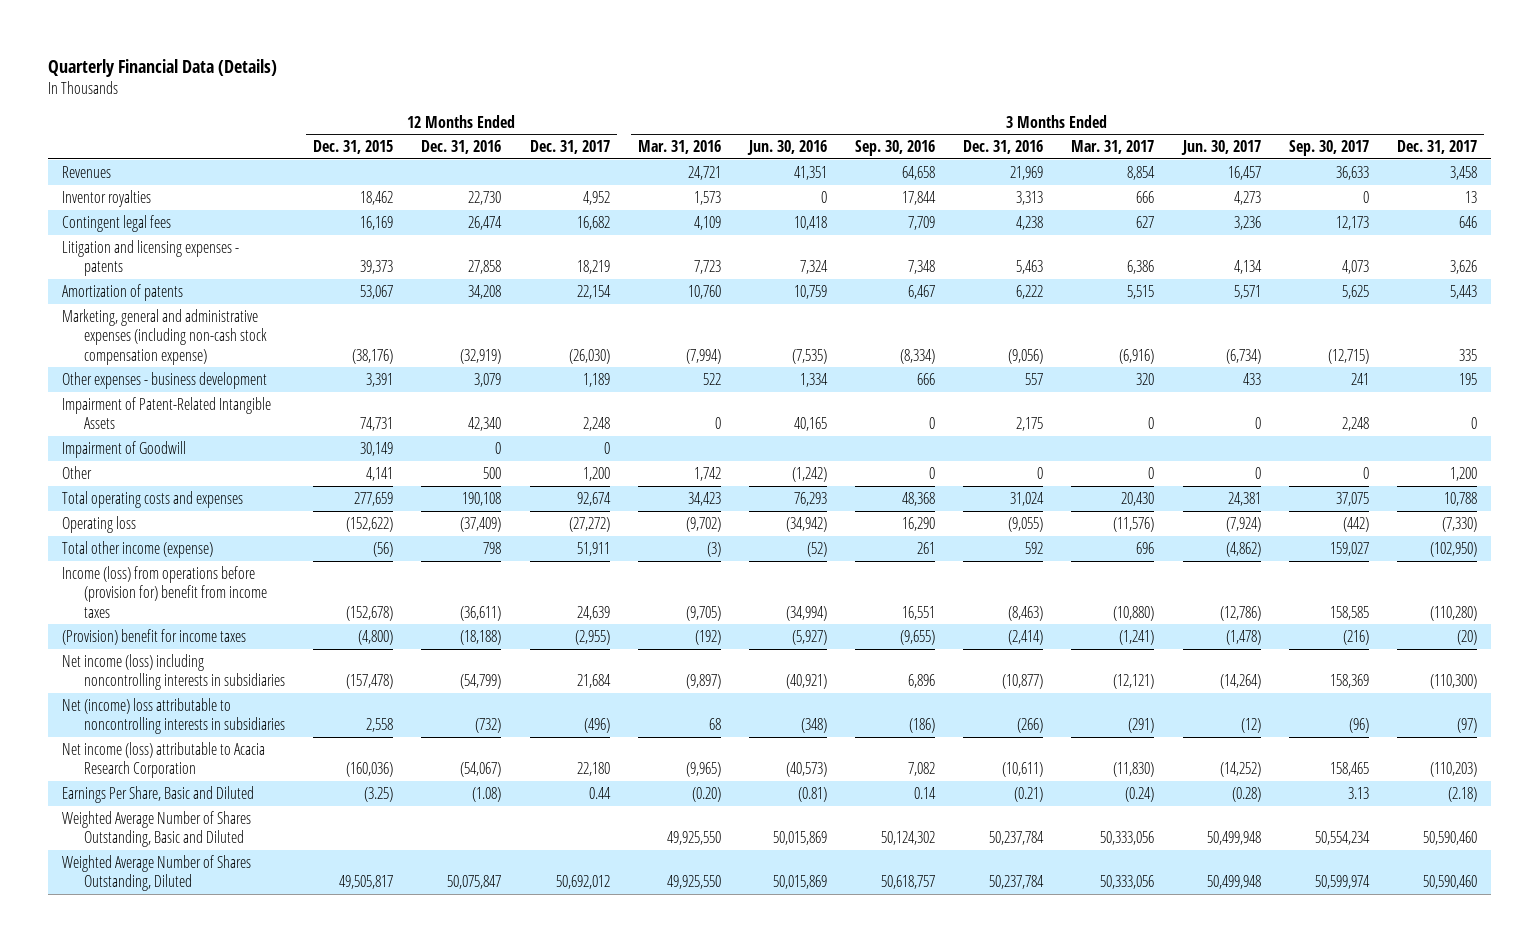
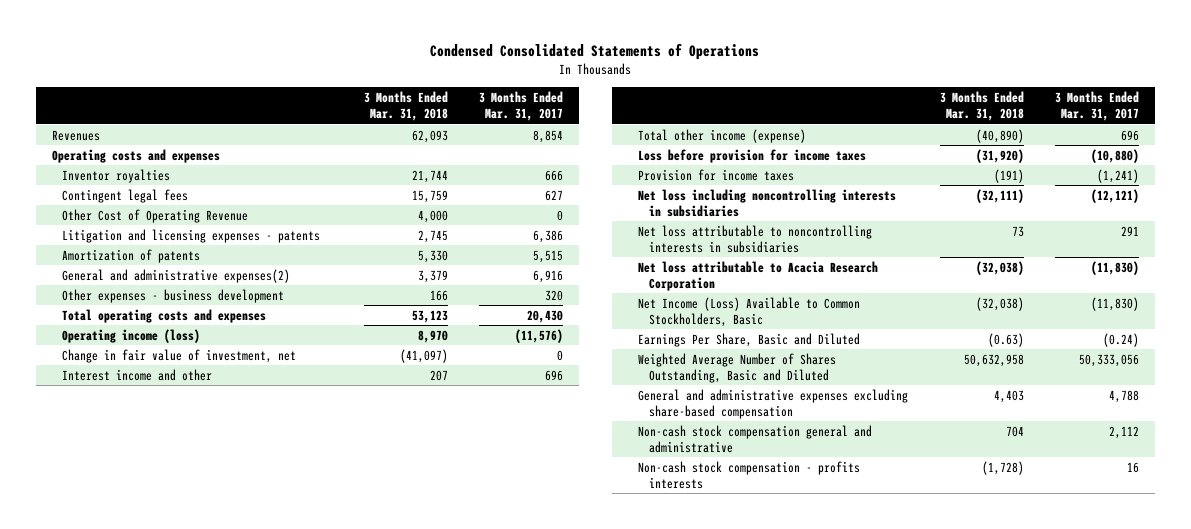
- Quarterly Financial Data (Details)
+ Condensed Consolidated Statements of Operations
- | 12 Months Ended Dec. 31, 2015 | 12 Months Ended Dec. 31, 2016 | 12 Months Ended Dec. 31, 2017 | 3 Months Ended Mar. 31, 2016 | 3 Months Ended Jun. 30, 2016 | 3 Months Ended Sep. 30, 2016 | 3 Months Ended Dec. 31, 2016 | 3 Months Ended Mar. 31, 2017 | 3 Months Ended Jun. 30, 2017 | 3 Months Ended Sep. 30, 2017 | 3 Months Ended Dec. 31, 2017
+ | 3 Months Ended Mar. 31, 2018 | 3 Months Ended Mar. 31, 2017
+ Operating costs and expenses
+ Other Cost of Operating Revenue | 4,000 | 0
- Marketing, general and administrative expenses (including non-cash stock compensation expense) | (38,176) | (32,919) | (26,030) | (7,994) | (7,535) | (8,334) | (9,056) | (6,916) | (6,734) | (12,715) | 335
+ General and administrative expenses(2) | 3,379 | 6,916
- Impairment of Patent-Related Intangible Assets | 74,731 | 42,340 | 2,248 | 0 | 40,165 | 0 | 2,175 | 0 | 0 | 2,248 | 0
- Impairment of Goodwill | 30,149 | 0 | 0 | | | | | | | |
- Other | 4,141 | 500 | 1,200 | 1,742 | (1,242) | 0 | 0 | 0 | 0 | 0 | 1,200
- Operating loss | (152,622) | (37,409) | (27,272) | (9,702) | (34,942) | 16,290 | (9,055) | (11,576) | (7,924) | (442) | (7,330)
+ Operating income (loss) | 8,970 | (11,576)
+ Change in fair value of investment, net | (41,097) | 0
+ Interest income and other | 207 | 696
- Income (loss) from operations before (provision for) benefit from income taxes | (152,678) | (36,611) | 24,639 | (9,705) | (34,994) | 16,551 | (8,463) | (10,880) | (12,786) | 158,585 | (110,280)
- (Provision) benefit for income taxes | (4,800) | (18,188) | (2,955) | (192) | (5,927) | (9,655) | (2,414) | (1,241) | (1,478) | (216) | (20)
- Net income (loss) including noncontrolling interests in subsidiaries | (157,478) | (54,799) | 21,684 | (9,897) | (40,921) | 6,896 | (10,877) | (12,121) | (14,264) | 158,369 | (110,300)
- Net (income) loss attributable to noncontrolling interests in subsidiaries | 2,558 | (732) | (496) | 68 | (348) | (186) | (266) | (291) | (12) | (96) | (97)
- Net income (loss) attributable to Acacia Research Corporation | (160,036) | (54,067) | 22,180 | (9,965) | (40,573) | 7,082 | (10,611) | (11,830) | (14,252) | 158,465 | (110,203)
+ Loss before provision for income taxes | (31,920) | (10,880)
+ Provision for income taxes | (191) | (1,241)
+ Net loss including noncontrolling interests in subsidiaries | (32,111) | (12,121)
+ Net loss attributable to noncontrolling interests in subsidiaries | 73 | 291
+ Net loss attributable to Acacia Research Corporation | (32,038) | (11,830)
+ Net Income (Loss) Available to Common Stockholders, Basic | (32,038) | (11,830)
- Weighted Average Number of Shares Outstanding, Diluted | 49,505,817 | 50,075,847 | 50,692,012 | 49,925,550 | 50,015,869 | 50,618,757 | 50,237,784 | 50,333,056 | 50,499,948 | 50,599,974 | 50,590,460
+ General and administrative expenses excluding share-based compensation | 4,403 | 4,788
+ Non-cash stock compensation general and administrative | 704 | 2,112
+ Non-cash stock compensation - profits interests | (1,728) | 16

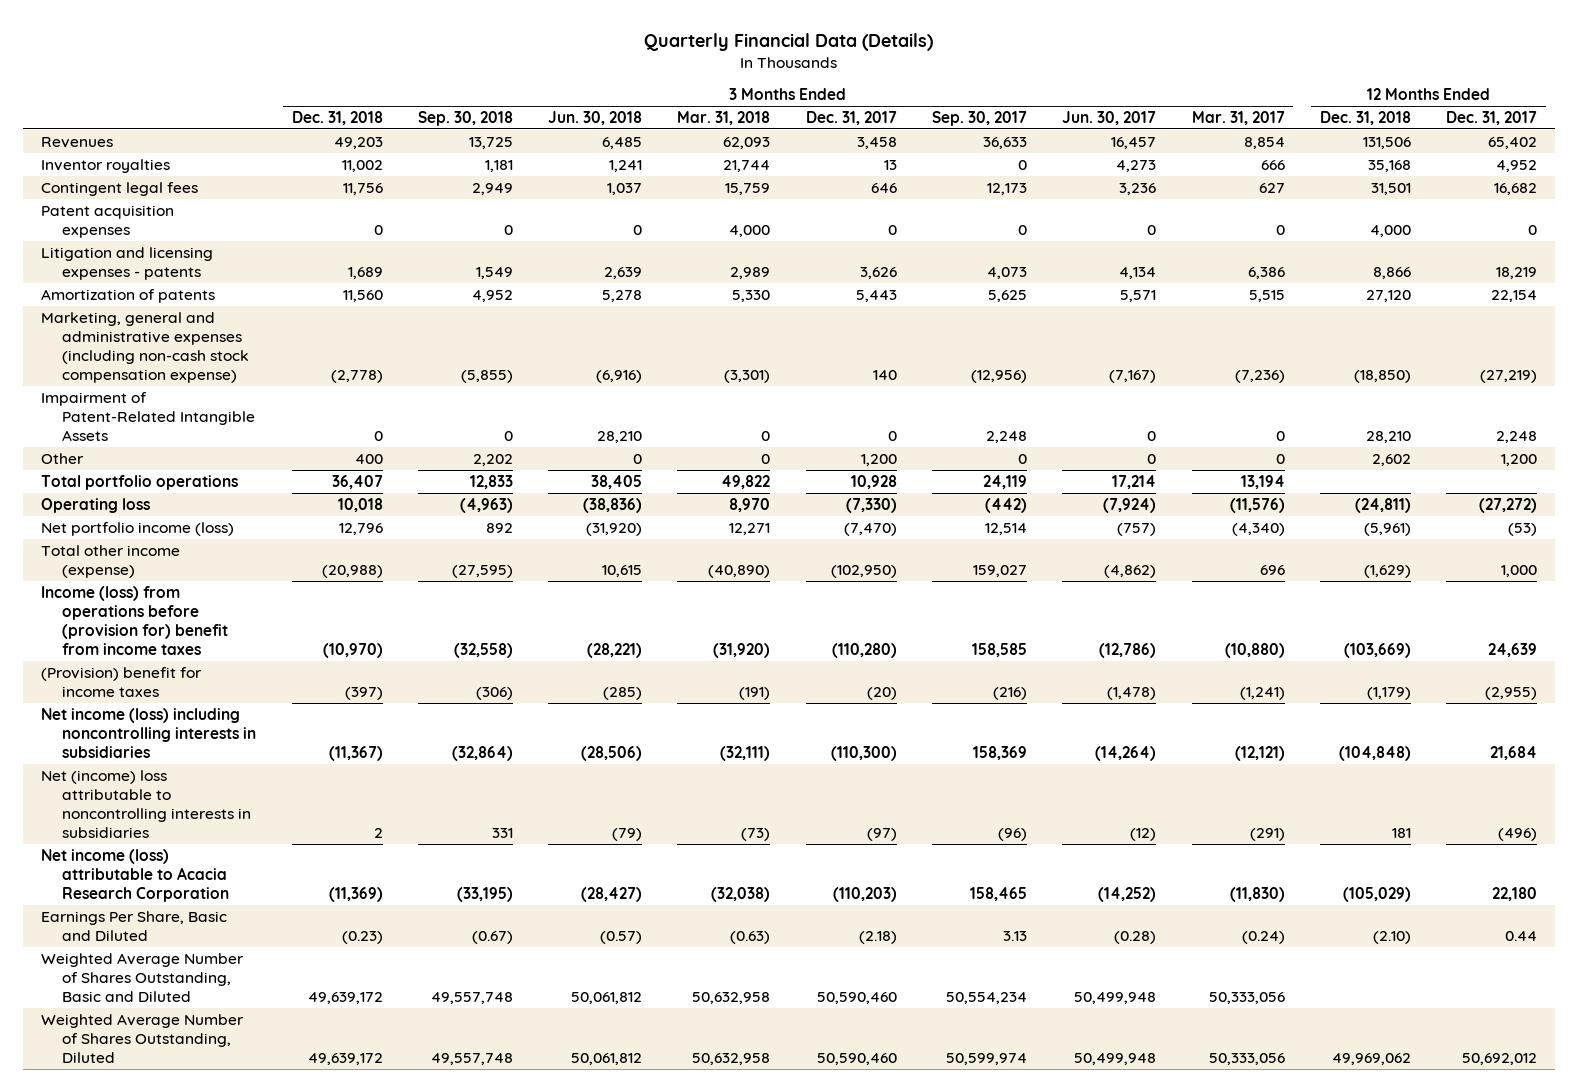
- Condensed Consolidated Statements of Operations
+ Quarterly Financial Data (Details)
- | 3 Months Ended Mar. 31, 2018 | 3 Months Ended Mar. 31, 2017
+ | 3 Months Ended Dec. 31, 2018 | 3 Months Ended Sep. 30, 2018 | 3 Months Ended Jun. 30, 2018 | 3 Months Ended Mar. 31, 2018 | 3 Months Ended Dec. 31, 2017 | 3 Months Ended Sep. 30, 2017 | 3 Months Ended Jun. 30, 2017 | 3 Months Ended Mar. 31, 2017 | 12 Months Ended Dec. 31, 2018 | 12 Months Ended Dec. 31, 2017
- Operating costs and expenses
- Other Cost of Operating Revenue | 4,000 | 0
- Litigation and licensing expenses - patents | 2,745 | 6,386
+ Patent acquisition expenses | 0 | 0 | 0 | 4,000 | 0 | 0 | 0 | 0 | 4,000 | 0
+ Litigation and licensing expenses - patents | 1,689 | 1,549 | 2,639 | 2,989 | 3,626 | 4,073 | 4,134 | 6,386 | 8,866 | 18,219
- General and administrative expenses(2) | 3,379 | 6,916
- Other expenses - business development | 166 | 320
- Total operating costs and expenses | 53,123 | 20,430
- Operating income (loss) | 8,970 | (11,576)
- Change in fair value of investment, net | (41,097) | 0
- Interest income and other | 207 | 696
+ Marketing, general and administrative expenses (including non-cash stock compensation expense) | (2,778) | (5,855) | (6,916) | (3,301) | 140 | (12,956) | (7,167) | (7,236) | (18,850) | (27,219)
+ Impairment of Patent-Related Intangible Assets | 0 | 0 | 28,210 | 0 | 0 | 2,248 | 0 | 0 | 28,210 | 2,248
+ Other | 400 | 2,202 | 0 | 0 | 1,200 | 0 | 0 | 0 | 2,602 | 1,200
+ Total portfolio operations | 36,407 | 12,833 | 38,405 | 49,822 | 10,928 | 24,119 | 17,214 | 13,194 | |
+ Operating loss | 10,018 | (4,963) | (38,836) | 8,970 | (7,330) | (442) | (7,924) | (11,576) | (24,811) | (27,272)
+ Net portfolio income (loss) | 12,796 | 892 | (31,920) | 12,271 | (7,470) | 12,514 | (757) | (4,340) | (5,961) | (53)
- Loss before provision for income taxes | (31,920) | (10,880)
- Provision for income taxes | (191) | (1,241)
- Net loss including noncontrolling interests in subsidiaries | (32,111) | (12,121)
- Net loss attributable to noncontrolling interests in subsidiaries | 73 | 291
- Net loss attributable to Acacia Research Corporation | (32,038) | (11,830)
- Net Income (Loss) Available to Common Stockholders, Basic | (32,038) | (11,830)
+ Income (loss) from operations before (provision for) benefit from income taxes | (10,970) | (32,558) | (28,221) | (31,920) | (110,280) | 158,585 | (12,786) | (10,880) | (103,669) | 24,639
+ (Provision) benefit for income taxes | (397) | (306) | (285) | (191) | (20) | (216) | (1,478) | (1,241) | (1,179) | (2,955)
+ Net income (loss) including noncontrolling interests in subsidiaries | (11,367) | (32,864) | (28,506) | (32,111) | (110,300) | 158,369 | (14,264) | (12,121) | (104,848) | 21,684
+ Net (income) loss attributable to noncontrolling interests in subsidiaries | 2 | 331 | (79) | (73) | (97) | (96) | (12) | (291) | 181 | (496)
+ Net income (loss) attributable to Acacia Research Corporation | (11,369) | (33,195) | (28,427) | (32,038) | (110,203) | 158,465 | (14,252) | (11,830) | (105,029) | 22,180
- General and administrative expenses excluding share-based compensation | 4,403 | 4,788
- Non-cash stock compensation general and administrative | 704 | 2,112
- Non-cash stock compensation - profits interests | (1,728) | 16
+ Weighted Average Number of Shares Outstanding, Diluted | 49,639,172 | 49,557,748 | 50,061,812 | 50,632,958 | 50,590,460 | 50,599,974 | 50,499,948 | 50,333,056 | 49,969,062 | 50,692,012

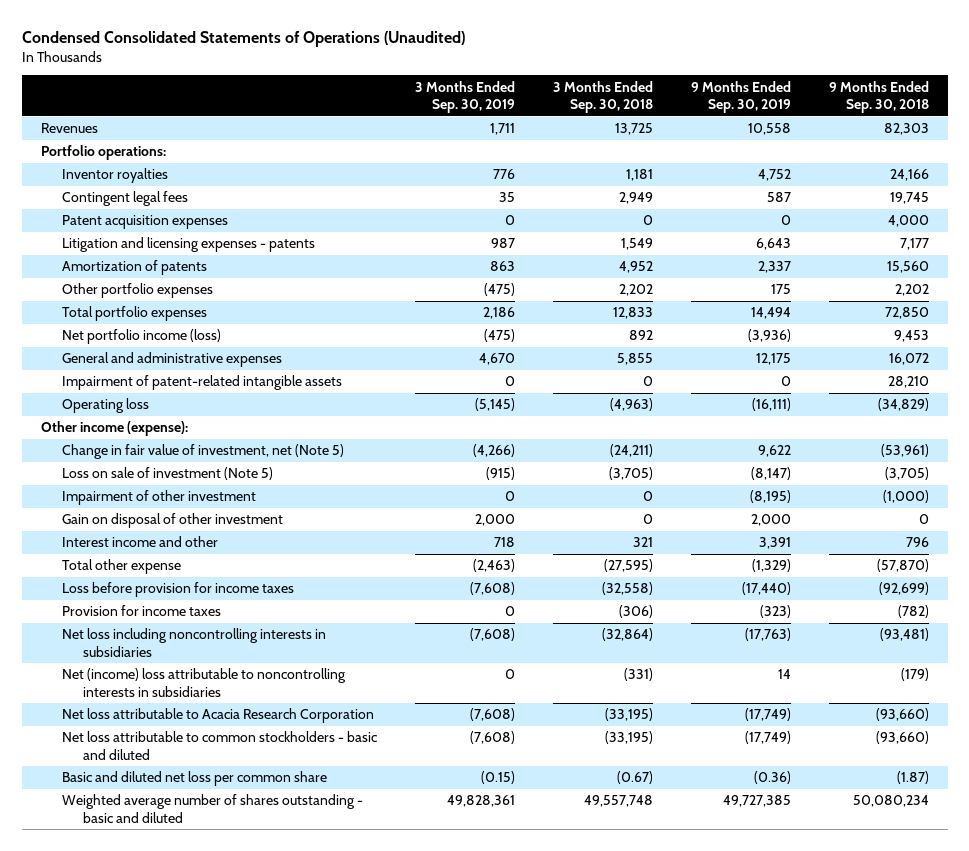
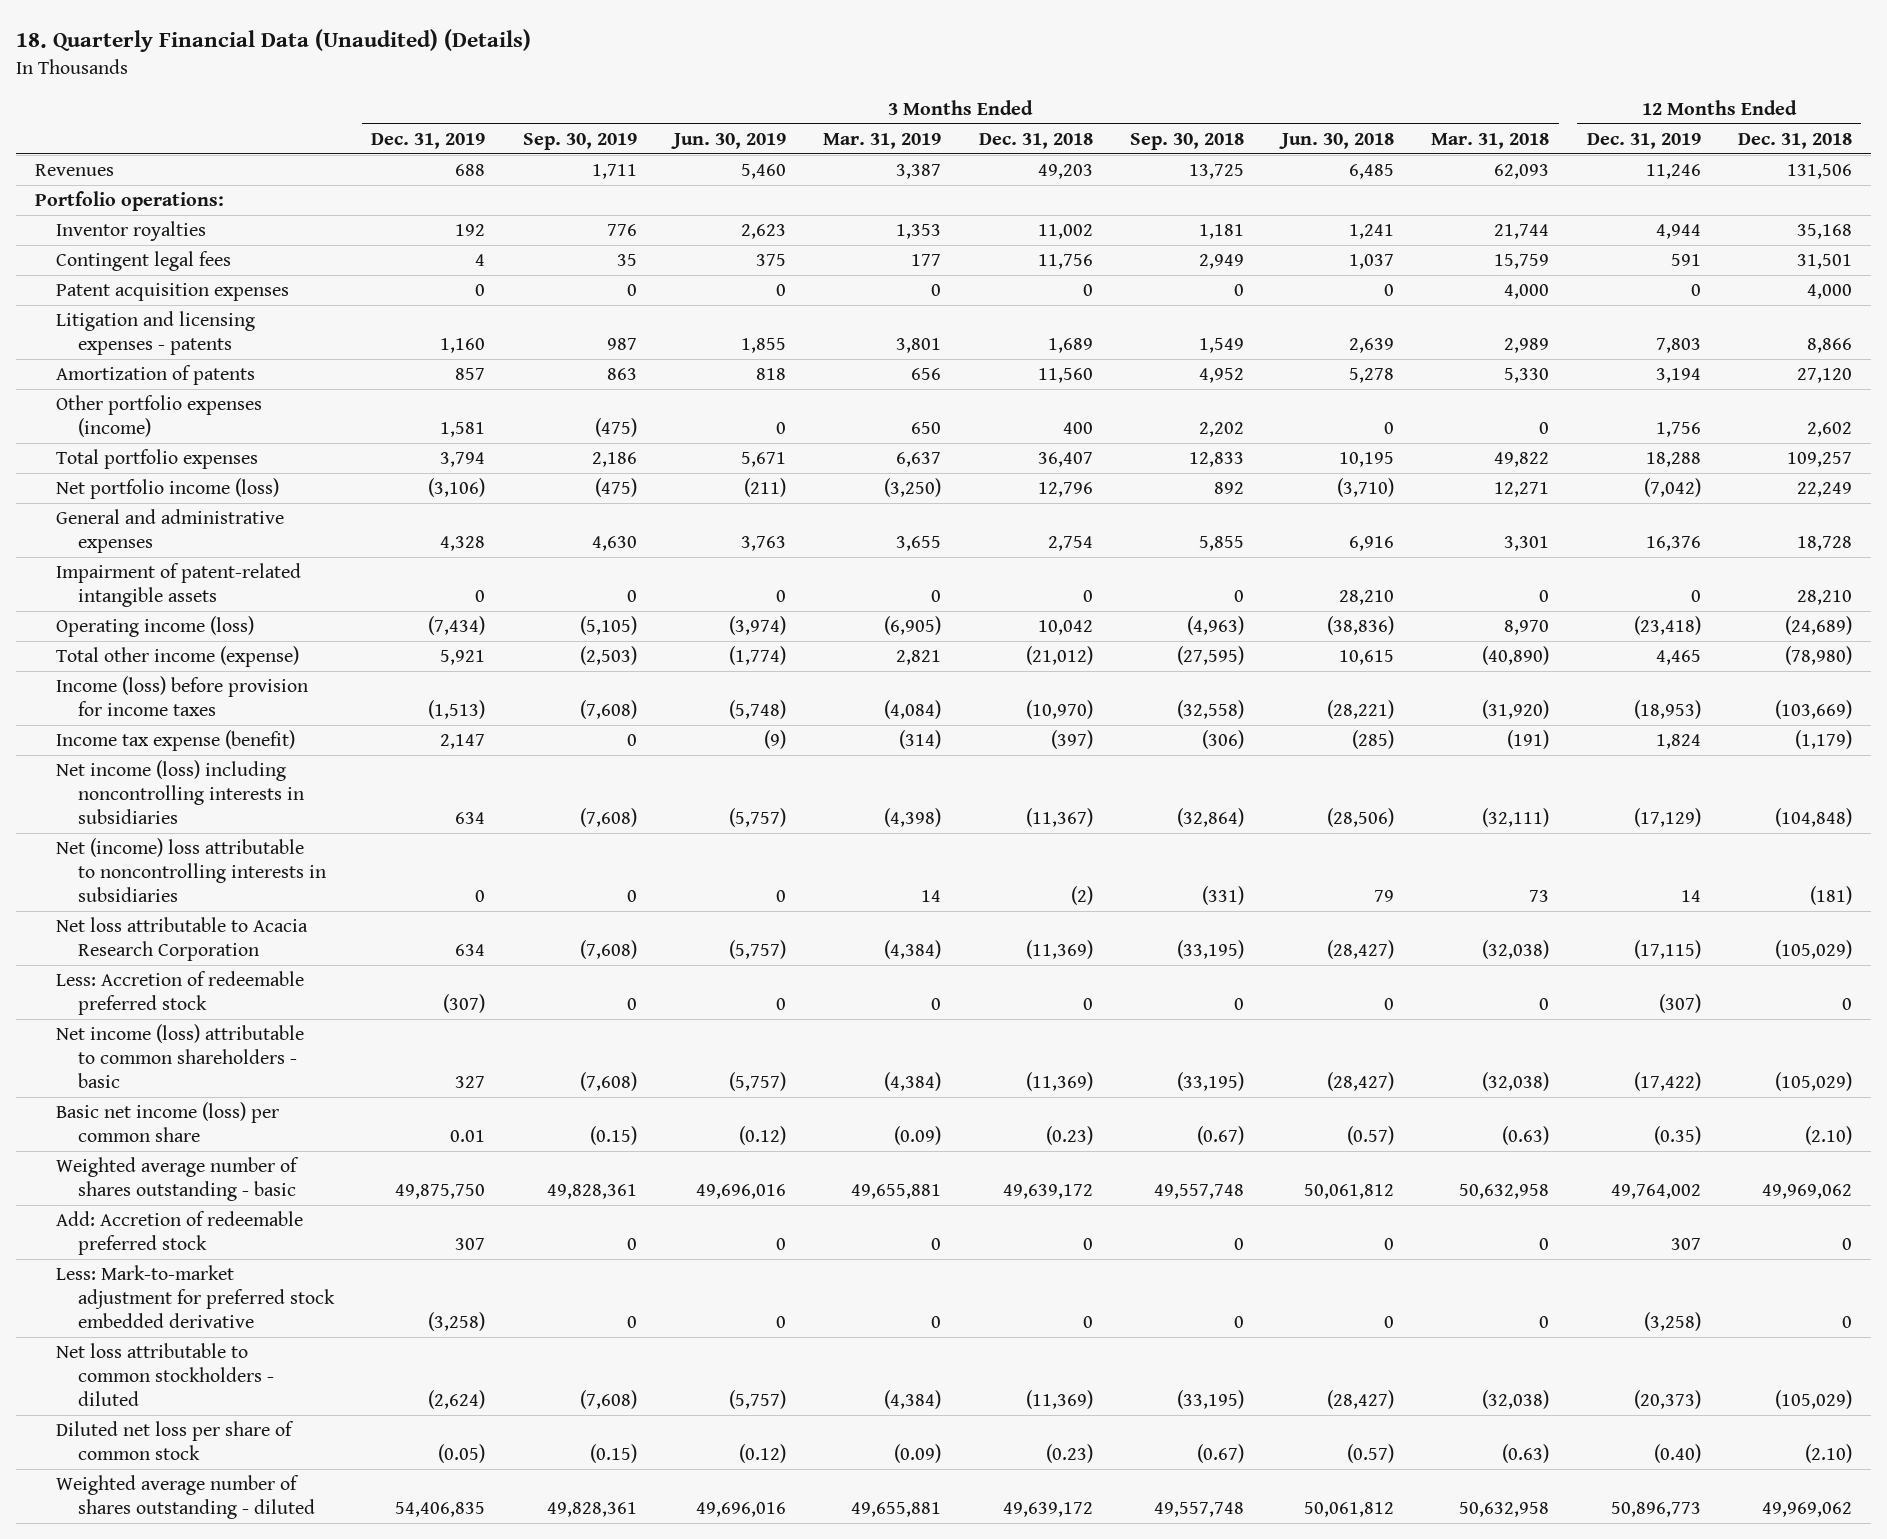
- Condensed Consolidated Statements of Operations (Unaudited)
+ 18. Quarterly Financial Data (Unaudited) (Details)
- | 3 Months Ended Sep. 30, 2019 | 3 Months Ended Sep. 30, 2018 | 9 Months Ended Sep. 30, 2019 | 9 Months Ended Sep. 30, 2018
+ | 3 Months Ended Dec. 31, 2019 | 3 Months Ended Sep. 30, 2019 | 3 Months Ended Jun. 30, 2019 | 3 Months Ended Mar. 31, 2019 | 3 Months Ended Dec. 31, 2018 | 3 Months Ended Sep. 30, 2018 | 3 Months Ended Jun. 30, 2018 | 3 Months Ended Mar. 31, 2018 | 12 Months Ended Dec. 31, 2019 | 12 Months Ended Dec. 31, 2018
- Other portfolio expenses | (475) | 2,202 | 175 | 2,202
+ Other portfolio expenses (income) | 1,581 | (475) | 0 | 650 | 400 | 2,202 | 0 | 0 | 1,756 | 2,602
- General and administrative expenses | 4,670 | 5,855 | 12,175 | 16,072
+ General and administrative expenses | 4,328 | 4,630 | 3,763 | 3,655 | 2,754 | 5,855 | 6,916 | 3,301 | 16,376 | 18,728
- Operating loss | (5,145) | (4,963) | (16,111) | (34,829)
- Other income (expense):
- Change in fair value of investment, net (Note 5) | (4,266) | (24,211) | 9,622 | (53,961)
- Loss on sale of investment (Note 5) | (915) | (3,705) | (8,147) | (3,705)
- Impairment of other investment | 0 | 0 | (8,195) | (1,000)
- Gain on disposal of other investment | 2,000 | 0 | 2,000 | 0
- Interest income and other | 718 | 321 | 3,391 | 796
- Total other expense | (2,463) | (27,595) | (1,329) | (57,870)
- Loss before provision for income taxes | (7,608) | (32,558) | (17,440) | (92,699)
- Provision for income taxes | 0 | (306) | (323) | (782)
- Net loss including noncontrolling interests in subsidiaries | (7,608) | (32,864) | (17,763) | (93,481)
+ Operating income (loss) | (7,434) | (5,105) | (3,974) | (6,905) | 10,042 | (4,963) | (38,836) | 8,970 | (23,418) | (24,689)
+ Total other income (expense) | 5,921 | (2,503) | (1,774) | 2,821 | (21,012) | (27,595) | 10,615 | (40,890) | 4,465 | (78,980)
+ Income (loss) before provision for income taxes | (1,513) | (7,608) | (5,748) | (4,084) | (10,970) | (32,558) | (28,221) | (31,920) | (18,953) | (103,669)
+ Income tax expense (benefit) | 2,147 | 0 | (9) | (314) | (397) | (306) | (285) | (191) | 1,824 | (1,179)
+ Net income (loss) including noncontrolling interests in subsidiaries | 634 | (7,608) | (5,757) | (4,398) | (11,367) | (32,864) | (28,506) | (32,111) | (17,129) | (104,848)
- Net loss attributable to common stockholders - basic and diluted | (7,608) | (33,195) | (17,749) | (93,660)
- Basic and diluted net loss per common share | (0.15) | (0.67) | (0.36) | (1.87)
- Weighted average number of shares outstanding - basic and diluted | 49,828,361 | 49,557,748 | 49,727,385 | 50,080,234
+ Less: Accretion of redeemable preferred stock | (307) | 0 | 0 | 0 | 0 | 0 | 0 | 0 | (307) | 0
+ Net income (loss) attributable to common shareholders - basic | 327 | (7,608) | (5,757) | (4,384) | (11,369) | (33,195) | (28,427) | (32,038) | (17,422) | (105,029)
+ Basic net income (loss) per common share | 0.01 | (0.15) | (0.12) | (0.09) | (0.23) | (0.67) | (0.57) | (0.63) | (0.35) | (2.10)
+ Weighted average number of shares outstanding - basic | 49,875,750 | 49,828,361 | 49,696,016 | 49,655,881 | 49,639,172 | 49,557,748 | 50,061,812 | 50,632,958 | 49,764,002 | 49,969,062
+ Add: Accretion of redeemable preferred stock | 307 | 0 | 0 | 0 | 0 | 0 | 0 | 0 | 307 | 0
+ Less: Mark-to-market adjustment for preferred stock embedded derivative | (3,258) | 0 | 0 | 0 | 0 | 0 | 0 | 0 | (3,258) | 0
+ Net loss attributable to common stockholders - diluted | (2,624) | (7,608) | (5,757) | (4,384) | (11,369) | (33,195) | (28,427) | (32,038) | (20,373) | (105,029)
+ Diluted net loss per share of common stock | (0.05) | (0.15) | (0.12) | (0.09) | (0.23) | (0.67) | (0.57) | (0.63) | (0.40) | (2.10)
+ Weighted average number of shares outstanding - diluted | 54,406,835 | 49,828,361 | 49,696,016 | 49,655,881 | 49,639,172 | 49,557,748 | 50,061,812 | 50,632,958 | 50,896,773 | 49,969,062

